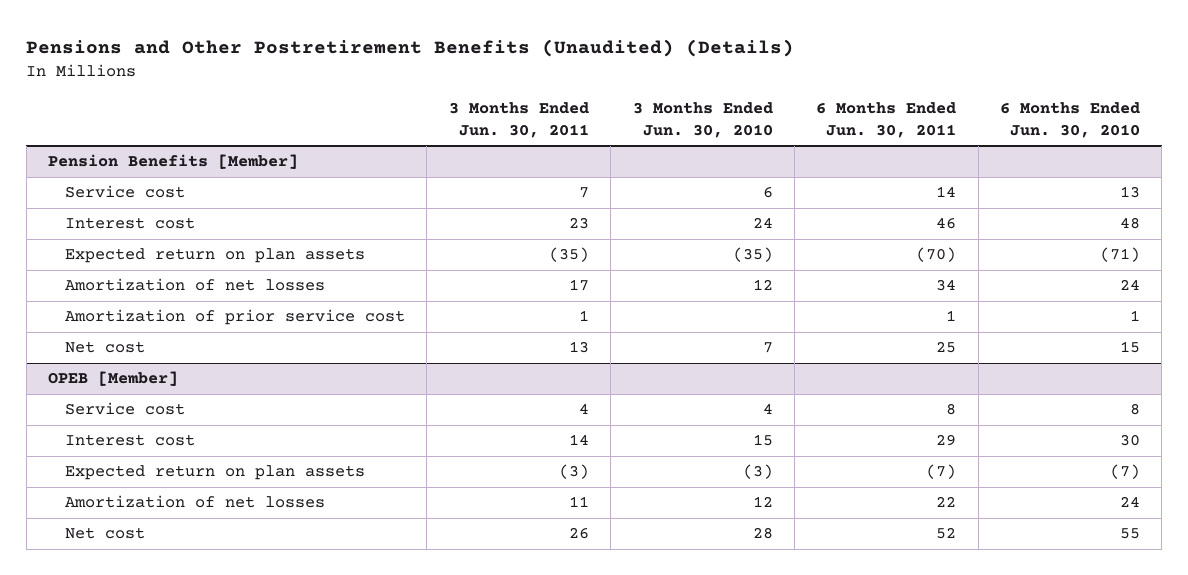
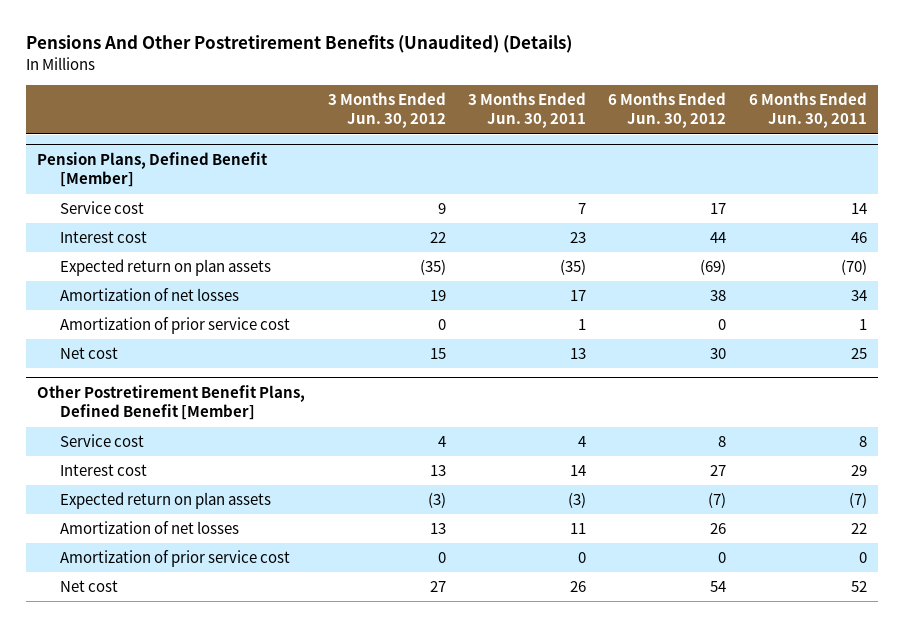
- Pensions and Other Postretirement Benefits (Unaudited) (Details)
+ Pensions And Other Postretirement Benefits (Unaudited) (Details)
- | 3 Months Ended Jun. 30, 2011 | 3 Months Ended Jun. 30, 2010 | 6 Months Ended Jun. 30, 2011 | 6 Months Ended Jun. 30, 2010
+ | 3 Months Ended Jun. 30, 2012 | 3 Months Ended Jun. 30, 2011 | 6 Months Ended Jun. 30, 2012 | 6 Months Ended Jun. 30, 2011
- Pension Benefits [Member]
+ Pension Plans, Defined Benefit [Member]
- OPEB [Member]
+ Other Postretirement Benefit Plans, Defined Benefit [Member]
+ Amortization of prior service cost | 0 | 0 | 0 | 0

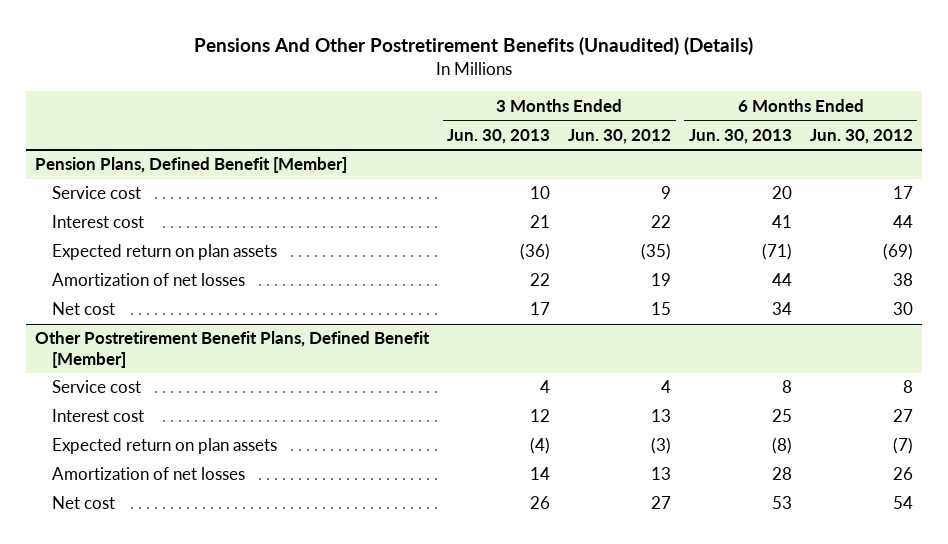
- | 3 Months Ended Jun. 30, 2012 | 3 Months Ended Jun. 30, 2011 | 6 Months Ended Jun. 30, 2012 | 6 Months Ended Jun. 30, 2011
+ | 3 Months Ended Jun. 30, 2013 | 3 Months Ended Jun. 30, 2012 | 6 Months Ended Jun. 30, 2013 | 6 Months Ended Jun. 30, 2012
@ Pension Plans, Defined Benefit [Member]
- Amortization of prior service cost | 0 | 1 | 0 | 1
@ Other Postretirement Benefit Plans, Defined Benefit [Member]
- Amortization of prior service cost | 0 | 0 | 0 | 0

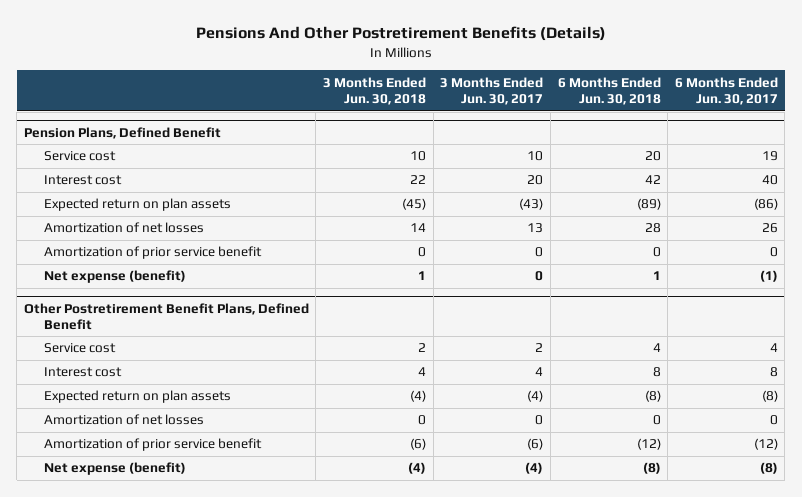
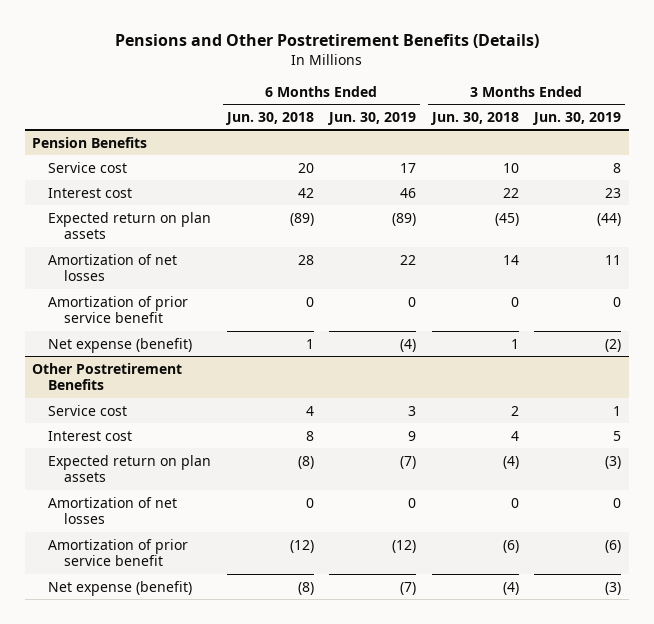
- Pensions And Other Postretirement Benefits (Details)
+ Pensions and Other Postretirement Benefits (Details)
- | 3 Months Ended Jun. 30, 2018 | 3 Months Ended Jun. 30, 2017 | 6 Months Ended Jun. 30, 2018 | 6 Months Ended Jun. 30, 2017
+ | 6 Months Ended Jun. 30, 2018 | 6 Months Ended Jun. 30, 2019 | 3 Months Ended Jun. 30, 2018 | 3 Months Ended Jun. 30, 2019
- Pension Plans, Defined Benefit
+ Pension Benefits
- Other Postretirement Benefit Plans, Defined Benefit
+ Other Postretirement Benefits

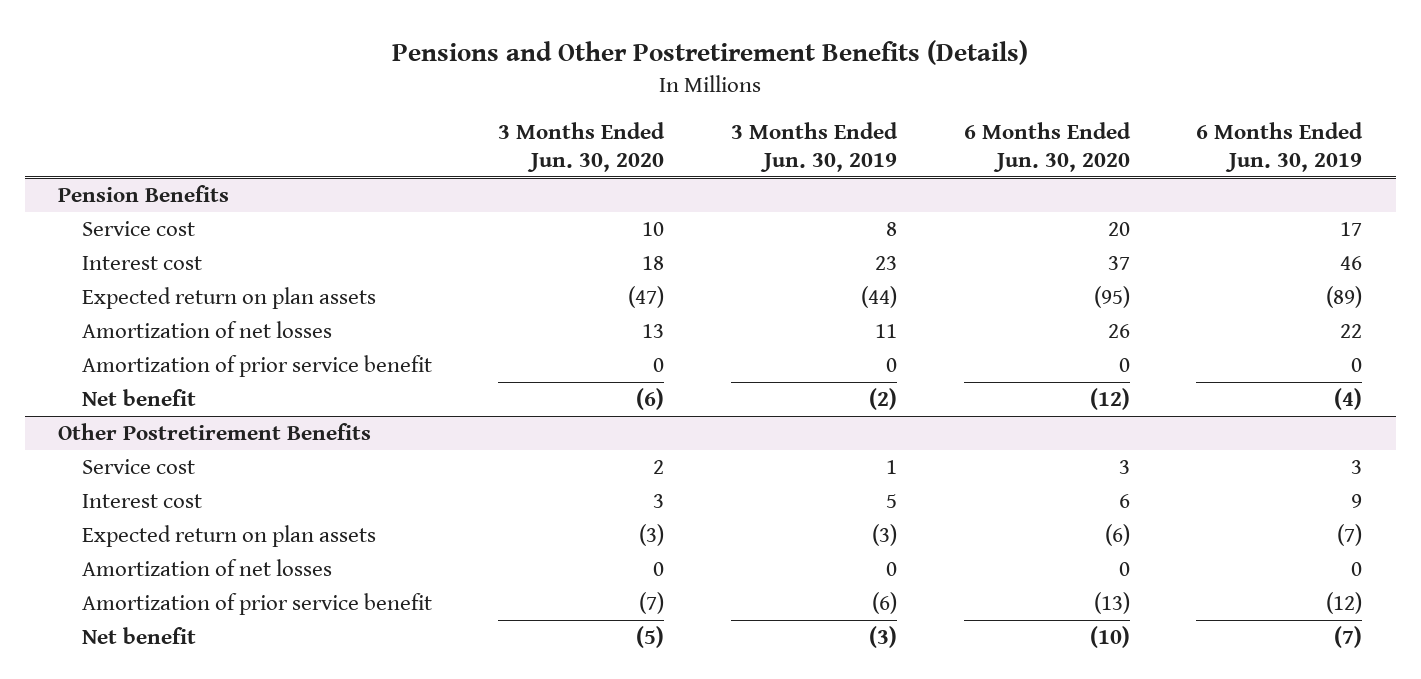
- | 6 Months Ended Jun. 30, 2018 | 6 Months Ended Jun. 30, 2019 | 3 Months Ended Jun. 30, 2018 | 3 Months Ended Jun. 30, 2019
+ | 3 Months Ended Jun. 30, 2020 | 3 Months Ended Jun. 30, 2019 | 6 Months Ended Jun. 30, 2020 | 6 Months Ended Jun. 30, 2019
@ Pension Benefits
- Net expense (benefit) | 1 | (4) | 1 | (2)
+ Net benefit | (6) | (2) | (12) | (4)
@ Other Postretirement Benefits
- Net expense (benefit) | (8) | (7) | (4) | (3)
+ Net benefit | (5) | (3) | (10) | (7)

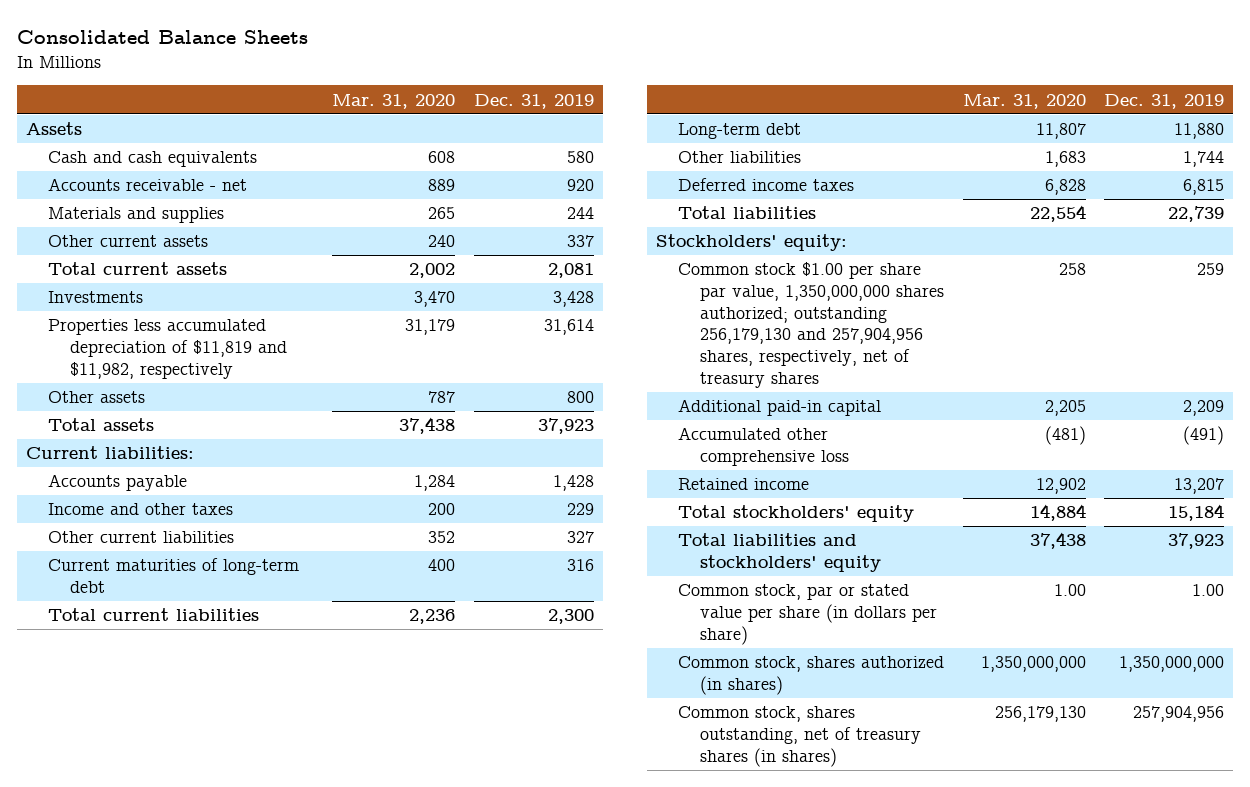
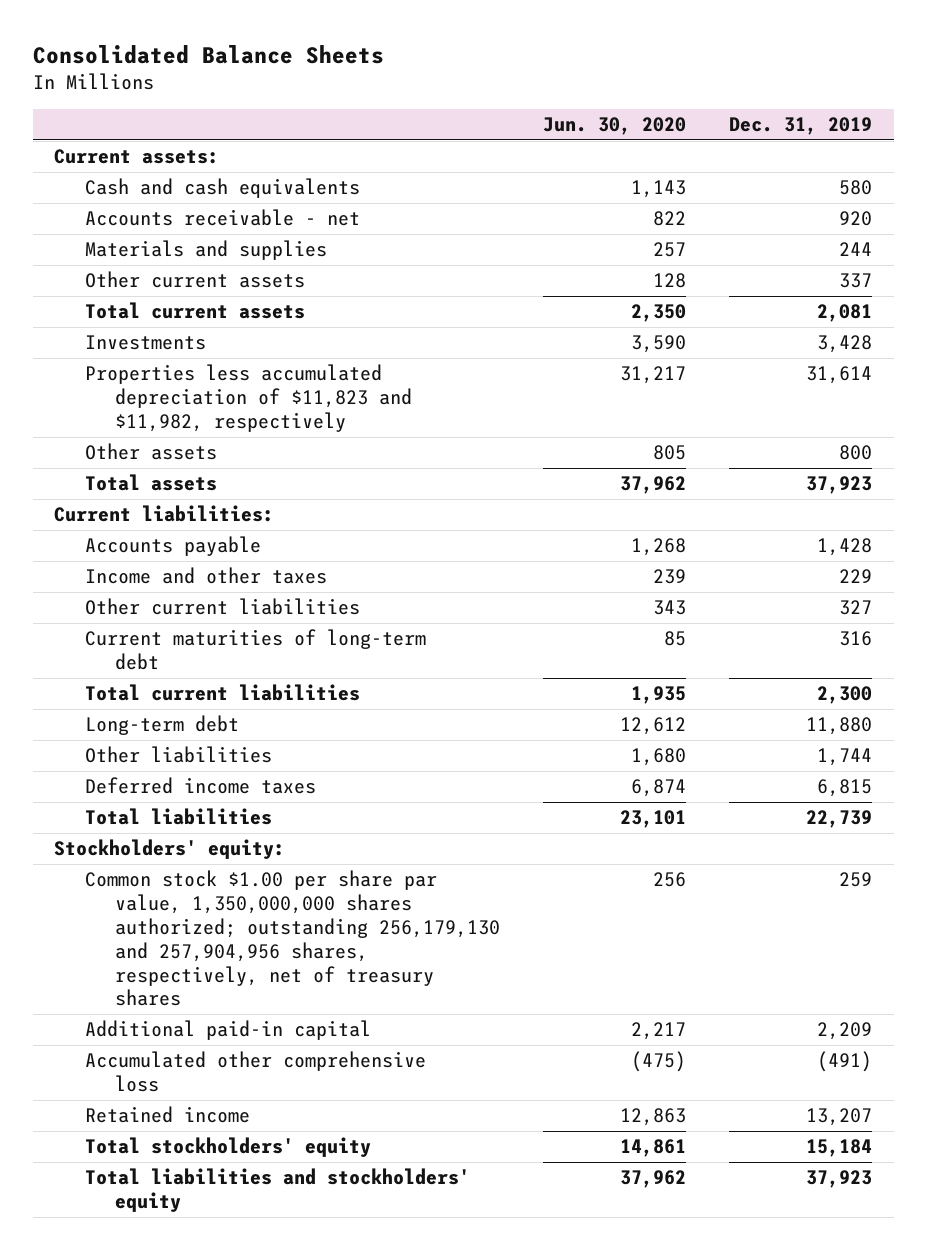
- | Mar. 31, 2020 | Dec. 31, 2019
+ | Jun. 30, 2020 | Dec. 31, 2019
- Assets
+ Current assets:
- Properties less accumulated depreciation of $11,819 and $11,982, respectively | 31,179 | 31,614
+ Properties less accumulated depreciation of $11,823 and $11,982, respectively | 31,217 | 31,614
- Common stock, par or stated value per share (in dollars per share) | 1.00 | 1.00
- Common stock, shares authorized (in shares) | 1,350,000,000 | 1,350,000,000
- Common stock, shares outstanding, net of treasury shares (in shares) | 256,179,130 | 257,904,956

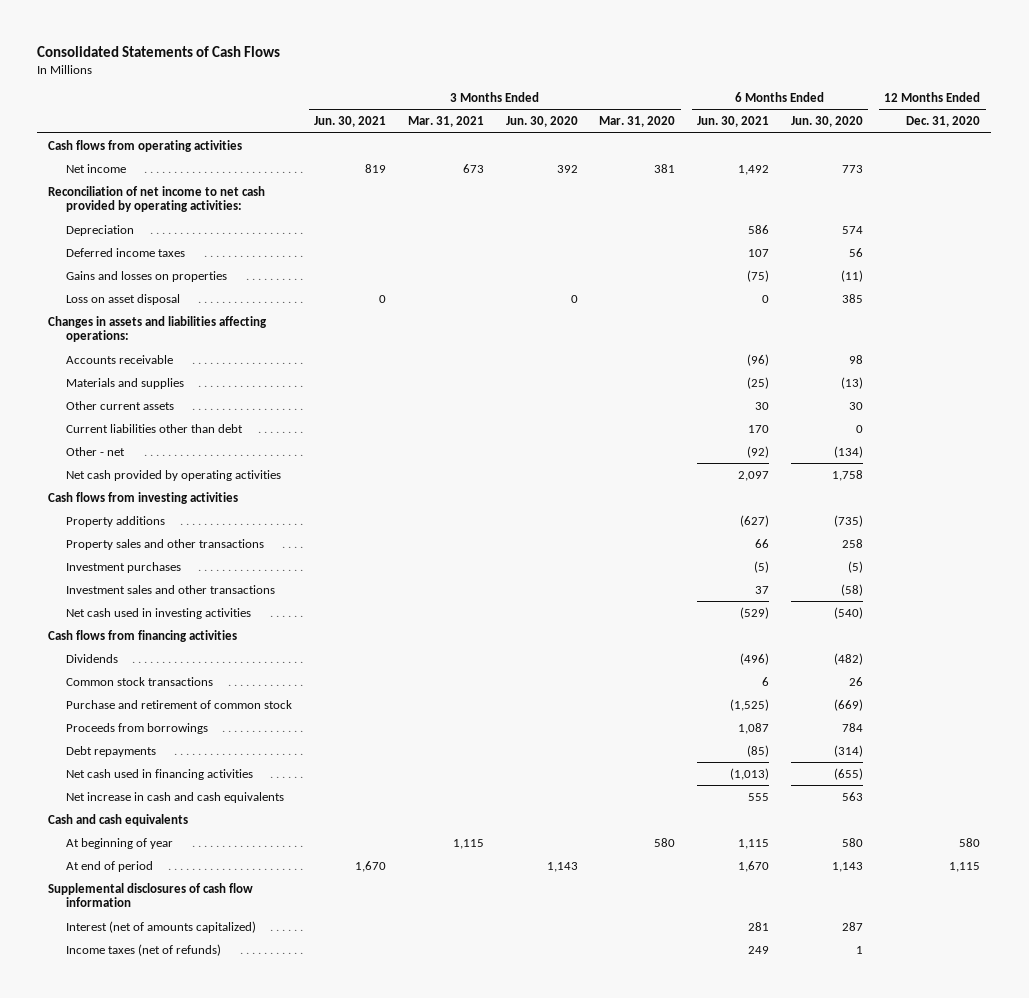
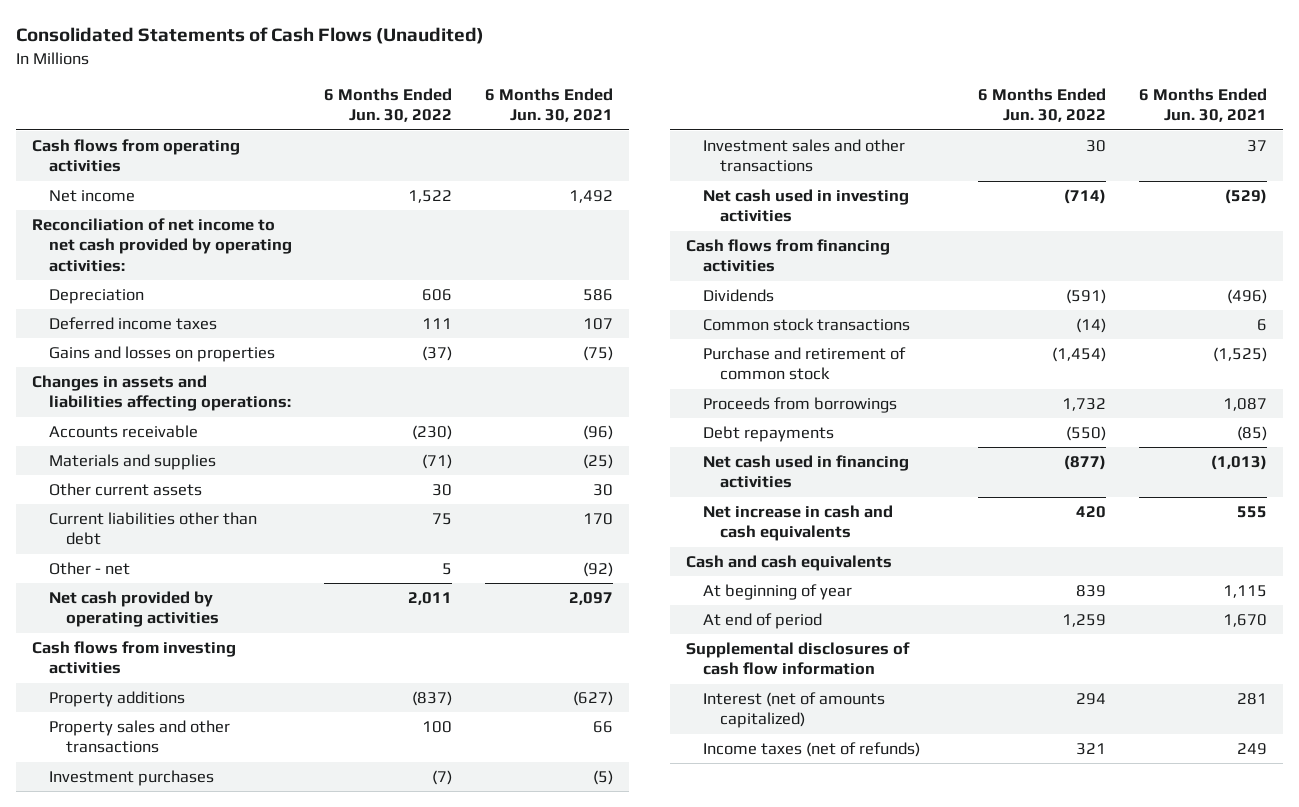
- Consolidated Statements of Cash Flows
+ Consolidated Statements of Cash Flows (Unaudited)
- | 3 Months Ended Jun. 30, 2021 | 3 Months Ended Mar. 31, 2021 | 3 Months Ended Jun. 30, 2020 | 3 Months Ended Mar. 31, 2020 | 6 Months Ended Jun. 30, 2021 | 6 Months Ended Jun. 30, 2020 | 12 Months Ended Dec. 31, 2020
+ | 6 Months Ended Jun. 30, 2022 | 6 Months Ended Jun. 30, 2021
- Loss on asset disposal | 0 | | 0 | | 0 | 385 |

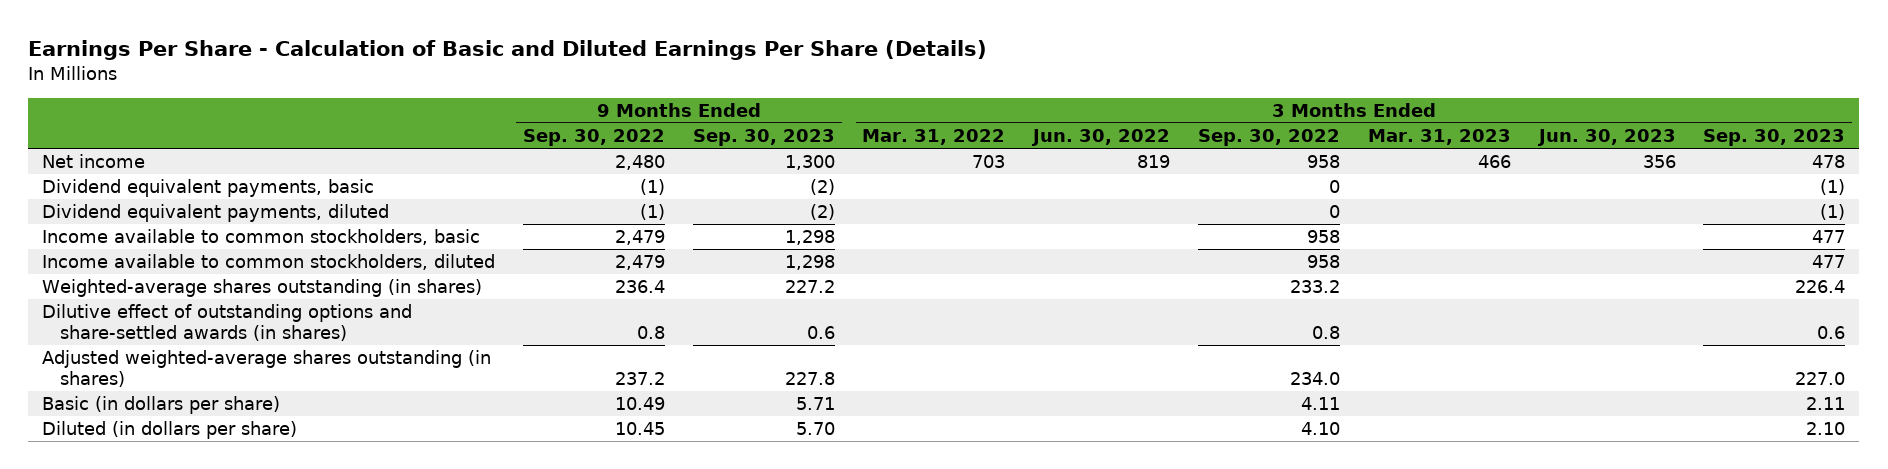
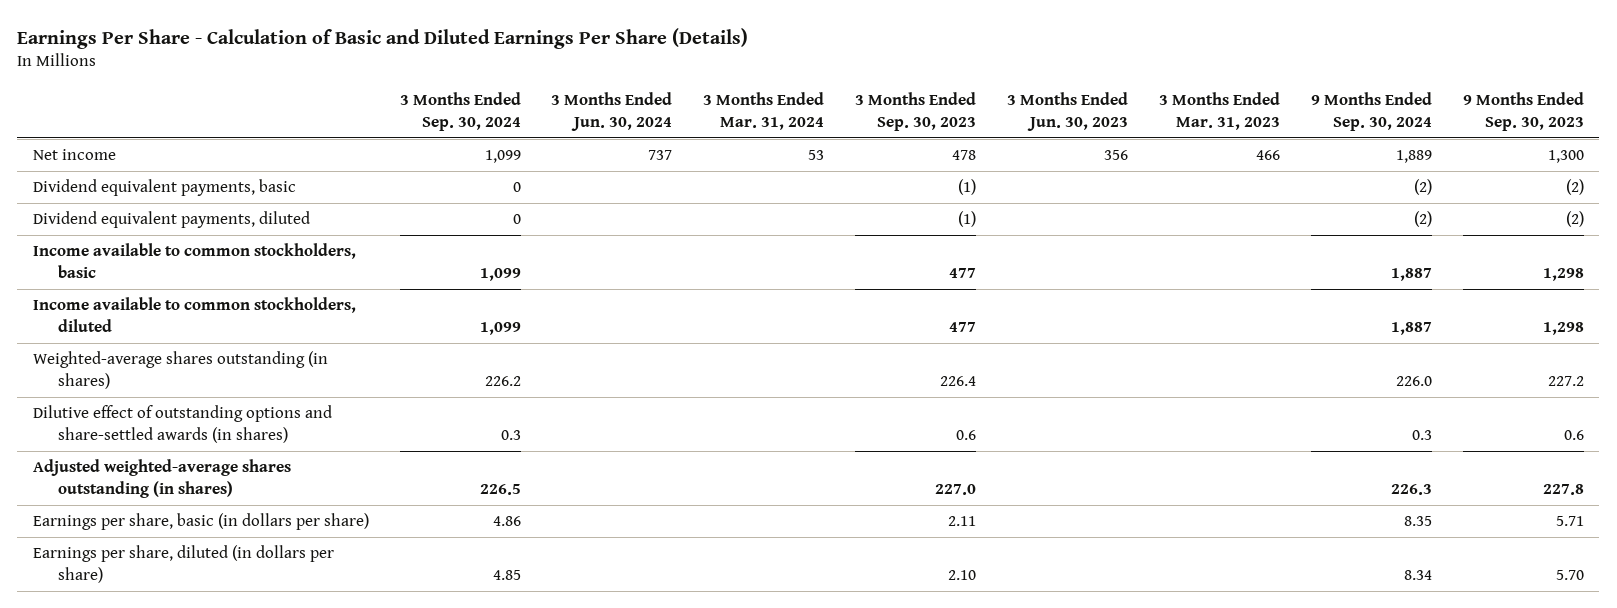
- | 9 Months Ended Sep. 30, 2022 | 9 Months Ended Sep. 30, 2023 | 3 Months Ended Mar. 31, 2022 | 3 Months Ended Jun. 30, 2022 | 3 Months Ended Sep. 30, 2022 | 3 Months Ended Mar. 31, 2023 | 3 Months Ended Jun. 30, 2023 | 3 Months Ended Sep. 30, 2023
+ | 3 Months Ended Sep. 30, 2024 | 3 Months Ended Jun. 30, 2024 | 3 Months Ended Mar. 31, 2024 | 3 Months Ended Sep. 30, 2023 | 3 Months Ended Jun. 30, 2023 | 3 Months Ended Mar. 31, 2023 | 9 Months Ended Sep. 30, 2024 | 9 Months Ended Sep. 30, 2023
- Basic (in dollars per share) | 10.49 | 5.71 | | | 4.11 | | | 2.11
- Diluted (in dollars per share) | 10.45 | 5.70 | | | 4.10 | | | 2.10
+ Earnings per share, basic (in dollars per share) | 4.86 | | | 2.11 | | | 8.35 | 5.71
+ Earnings per share, diluted (in dollars per share) | 4.85 | | | 2.10 | | | 8.34 | 5.70

